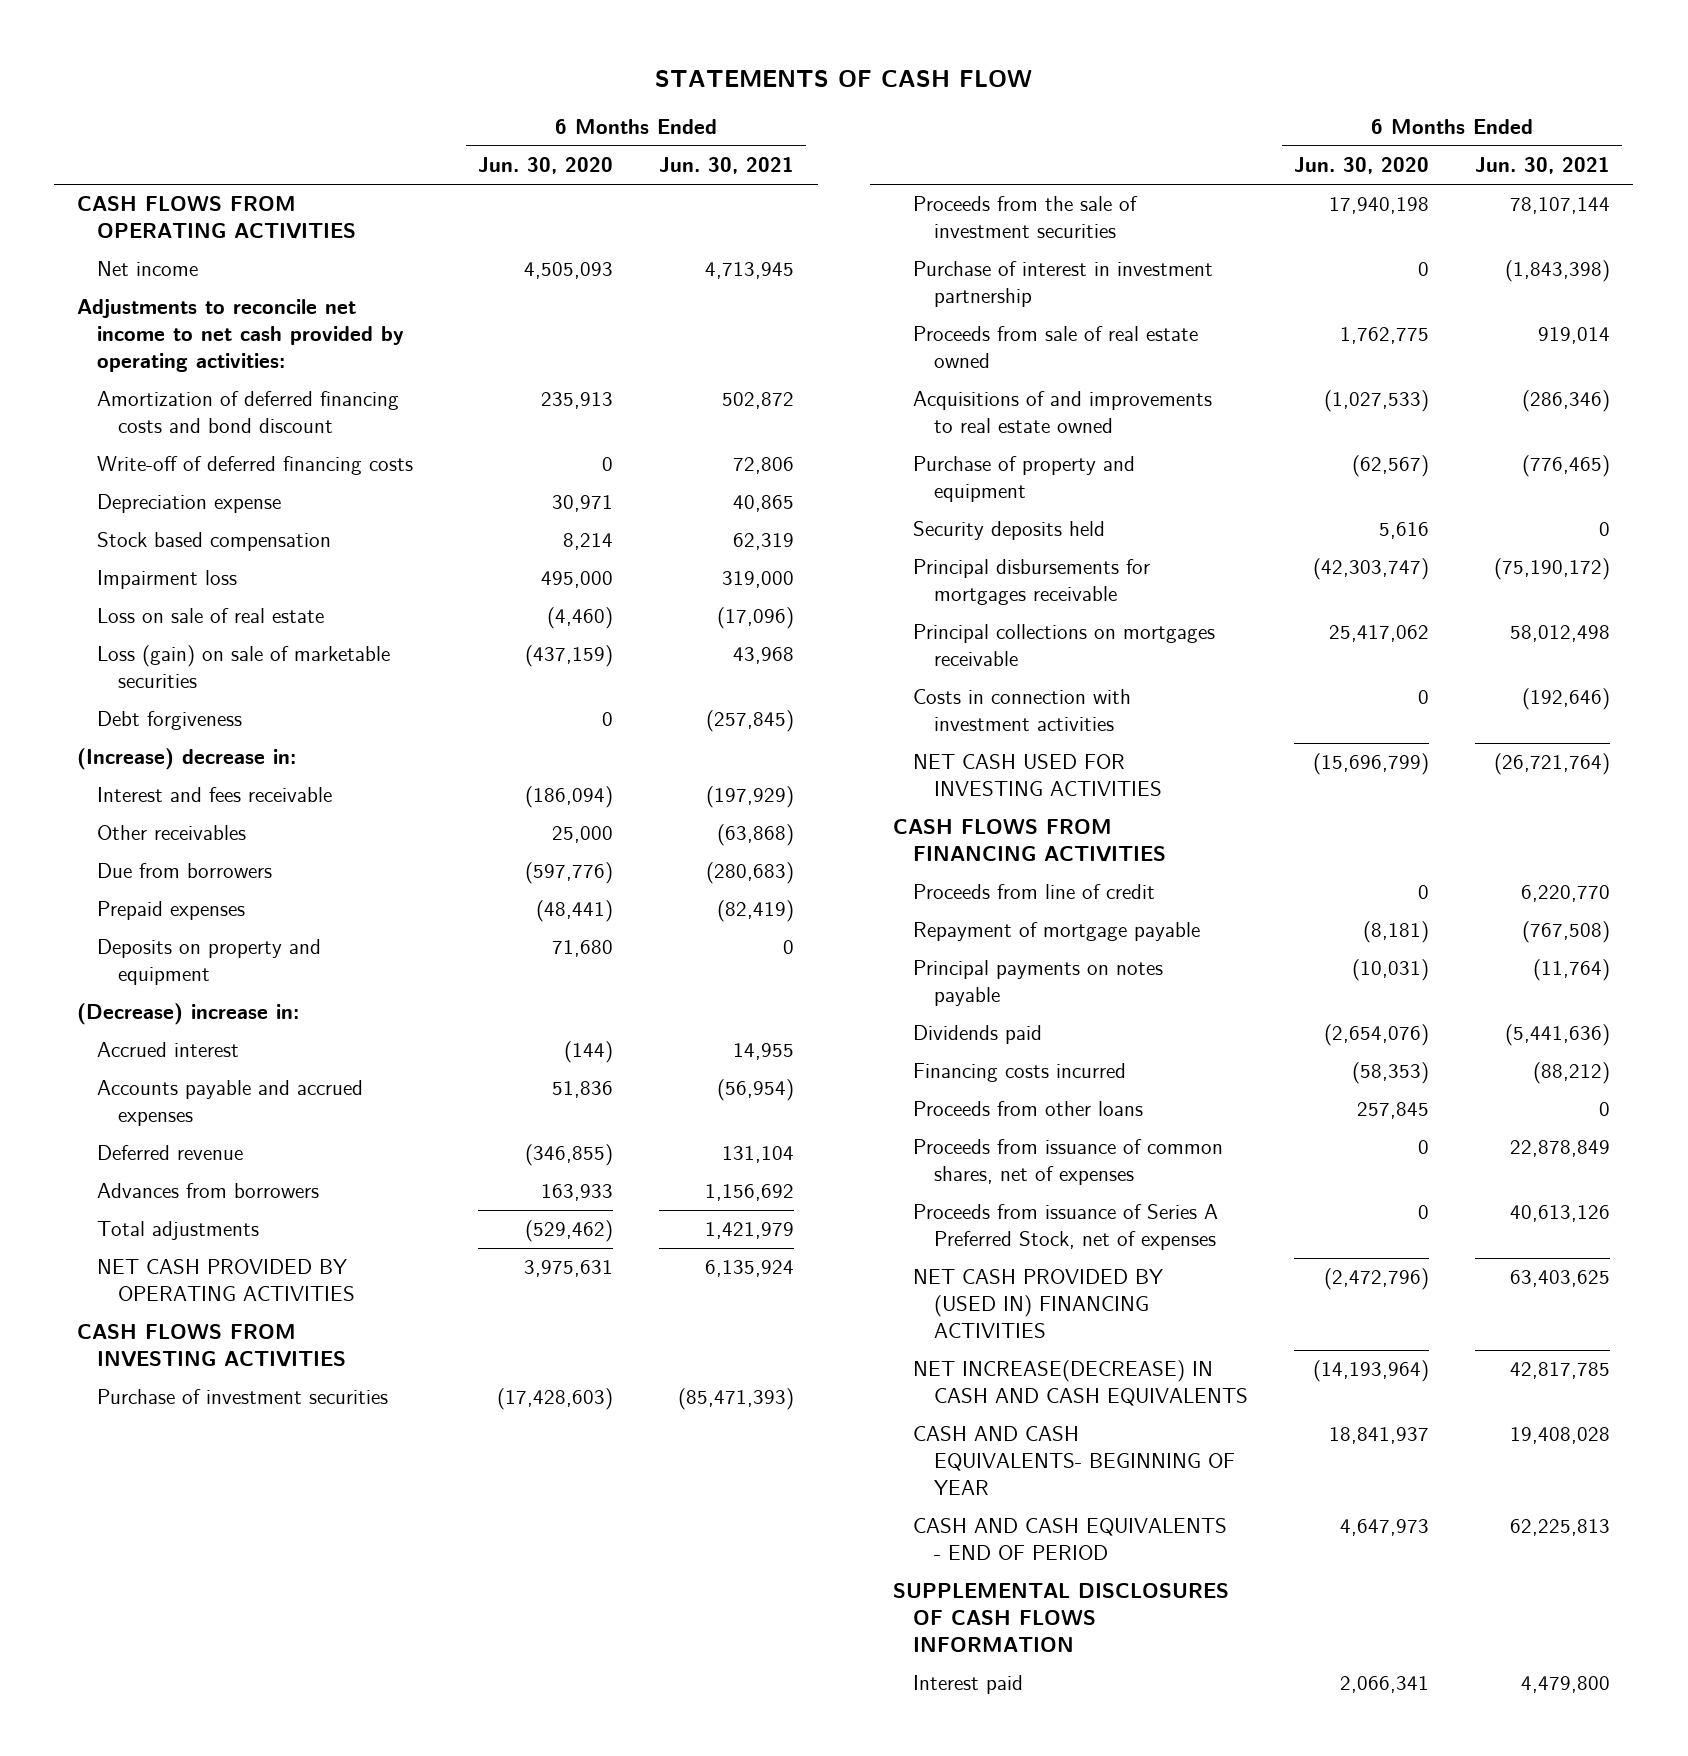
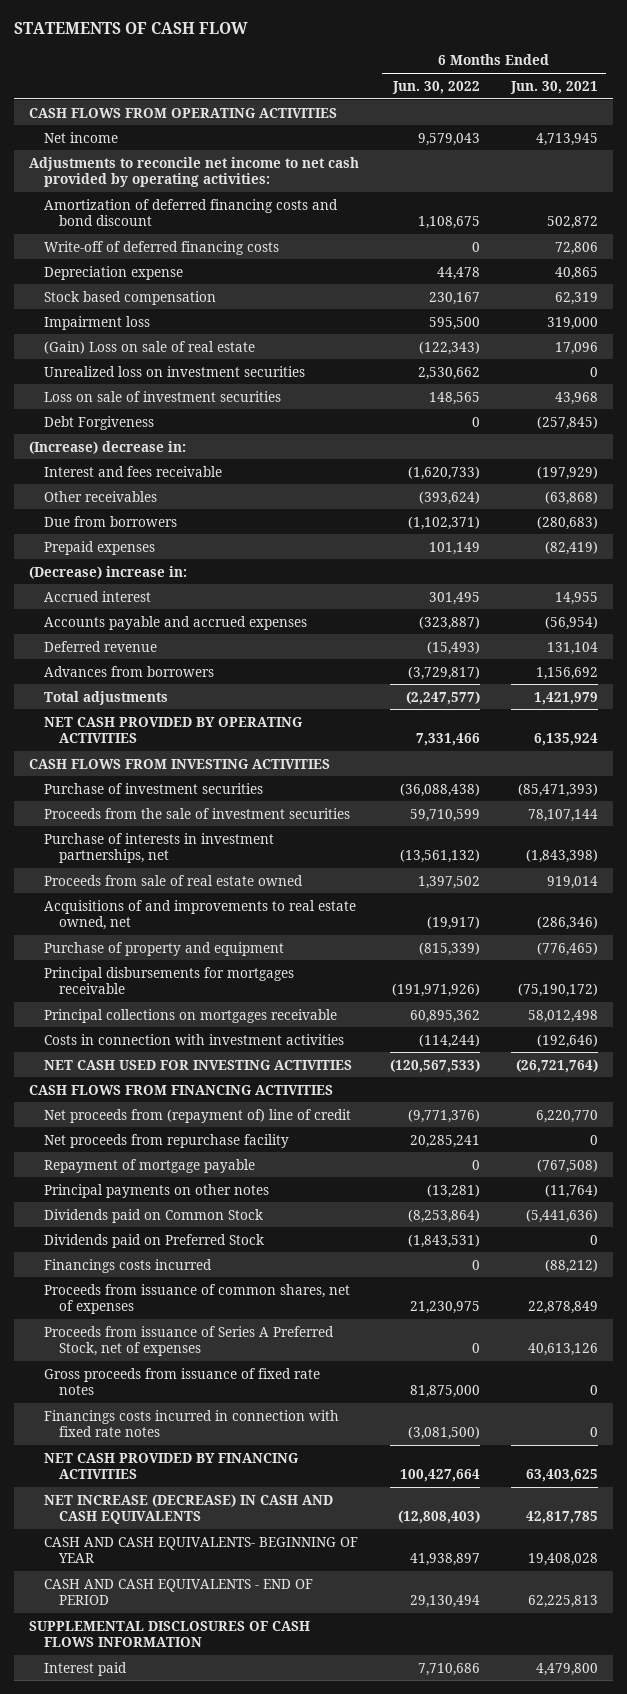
- | 6 Months Ended Jun. 30, 2020 | 6 Months Ended Jun. 30, 2021
+ | 6 Months Ended Jun. 30, 2022 | 6 Months Ended Jun. 30, 2021
- Loss on sale of real estate | (4,460) | (17,096)
- Loss (gain) on sale of marketable securities | (437,159) | 43,968
- Debt forgiveness | 0 | (257,845)
+ (Gain) Loss on sale of real estate | (122,343) | 17,096
+ Unrealized loss on investment securities | 2,530,662 | 0
+ Loss on sale of investment securities | 148,565 | 43,968
+ Debt Forgiveness | 0 | (257,845)
- Deposits on property and equipment | 71,680 | 0
- Purchase of interest in investment partnership | 0 | (1,843,398)
+ Purchase of interests in investment partnerships, net | (13,561,132) | (1,843,398)
- Acquisitions of and improvements to real estate owned | (1,027,533) | (286,346)
+ Acquisitions of and improvements to real estate owned, net | (19,917) | (286,346)
- Security deposits held | 5,616 | 0
- Proceeds from line of credit | 0 | 6,220,770
+ Net proceeds from (repayment of) line of credit | (9,771,376) | 6,220,770
+ Net proceeds from repurchase facility | 20,285,241 | 0
- Principal payments on notes payable | (10,031) | (11,764)
- Dividends paid | (2,654,076) | (5,441,636)
- Financing costs incurred | (58,353) | (88,212)
- Proceeds from other loans | 257,845 | 0
+ Principal payments on other notes | (13,281) | (11,764)
+ Dividends paid on Common Stock | (8,253,864) | (5,441,636)
+ Dividends paid on Preferred Stock | (1,843,531) | 0
+ Financings costs incurred | 0 | (88,212)
- NET CASH PROVIDED BY (USED IN) FINANCING ACTIVITIES | (2,472,796) | 63,403,625
- NET INCREASE(DECREASE) IN CASH AND CASH EQUIVALENTS | (14,193,964) | 42,817,785
+ Gross proceeds from issuance of fixed rate notes | 81,875,000 | 0
+ Financings costs incurred in connection with fixed rate notes | (3,081,500) | 0
+ NET CASH PROVIDED BY FINANCING ACTIVITIES | 100,427,664 | 63,403,625
+ NET INCREASE (DECREASE) IN CASH AND CASH EQUIVALENTS | (12,808,403) | 42,817,785

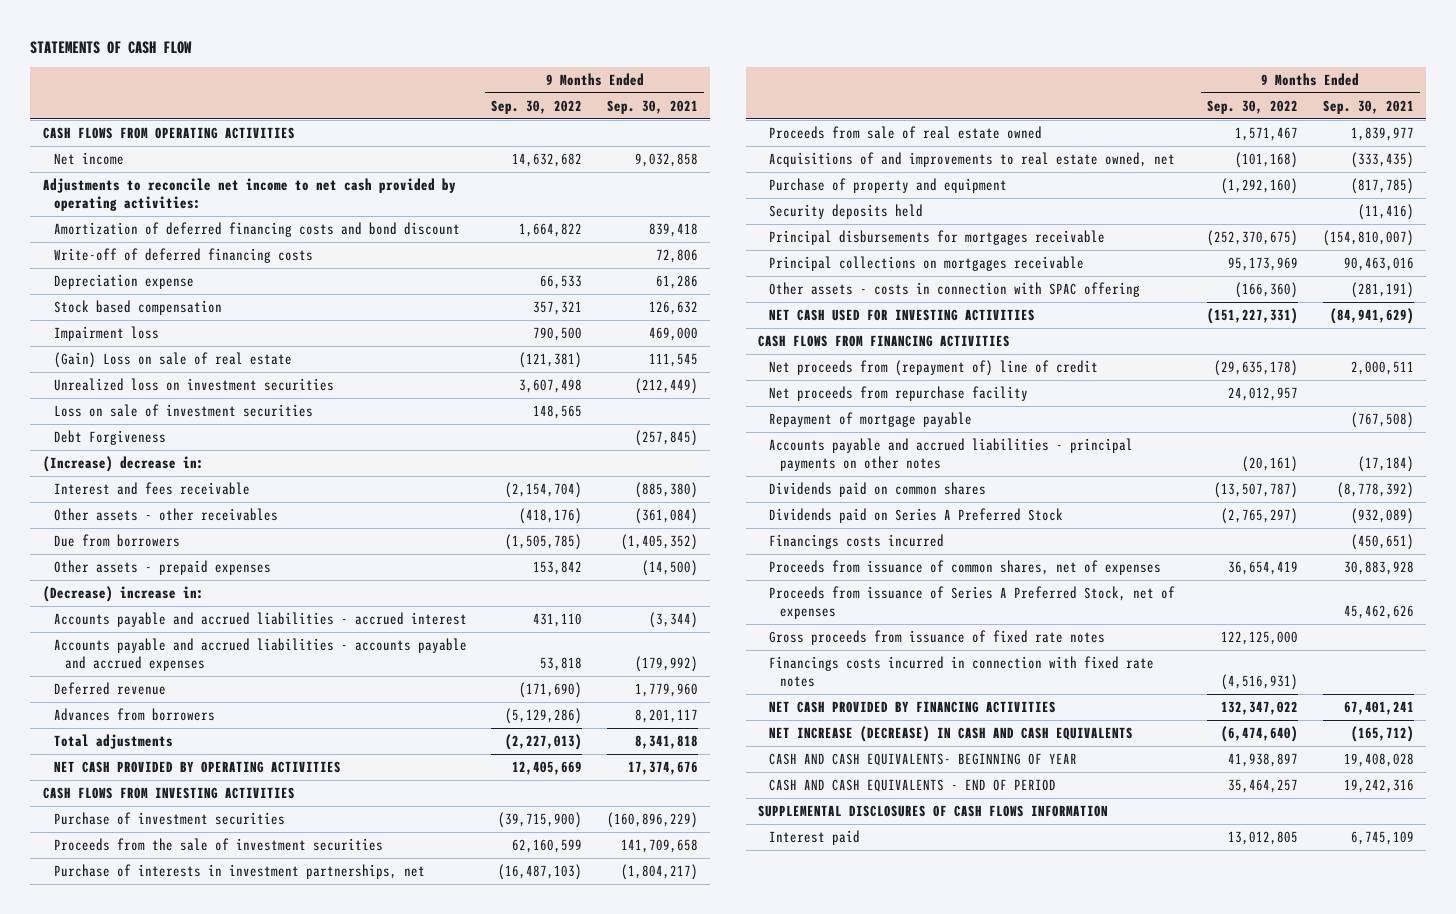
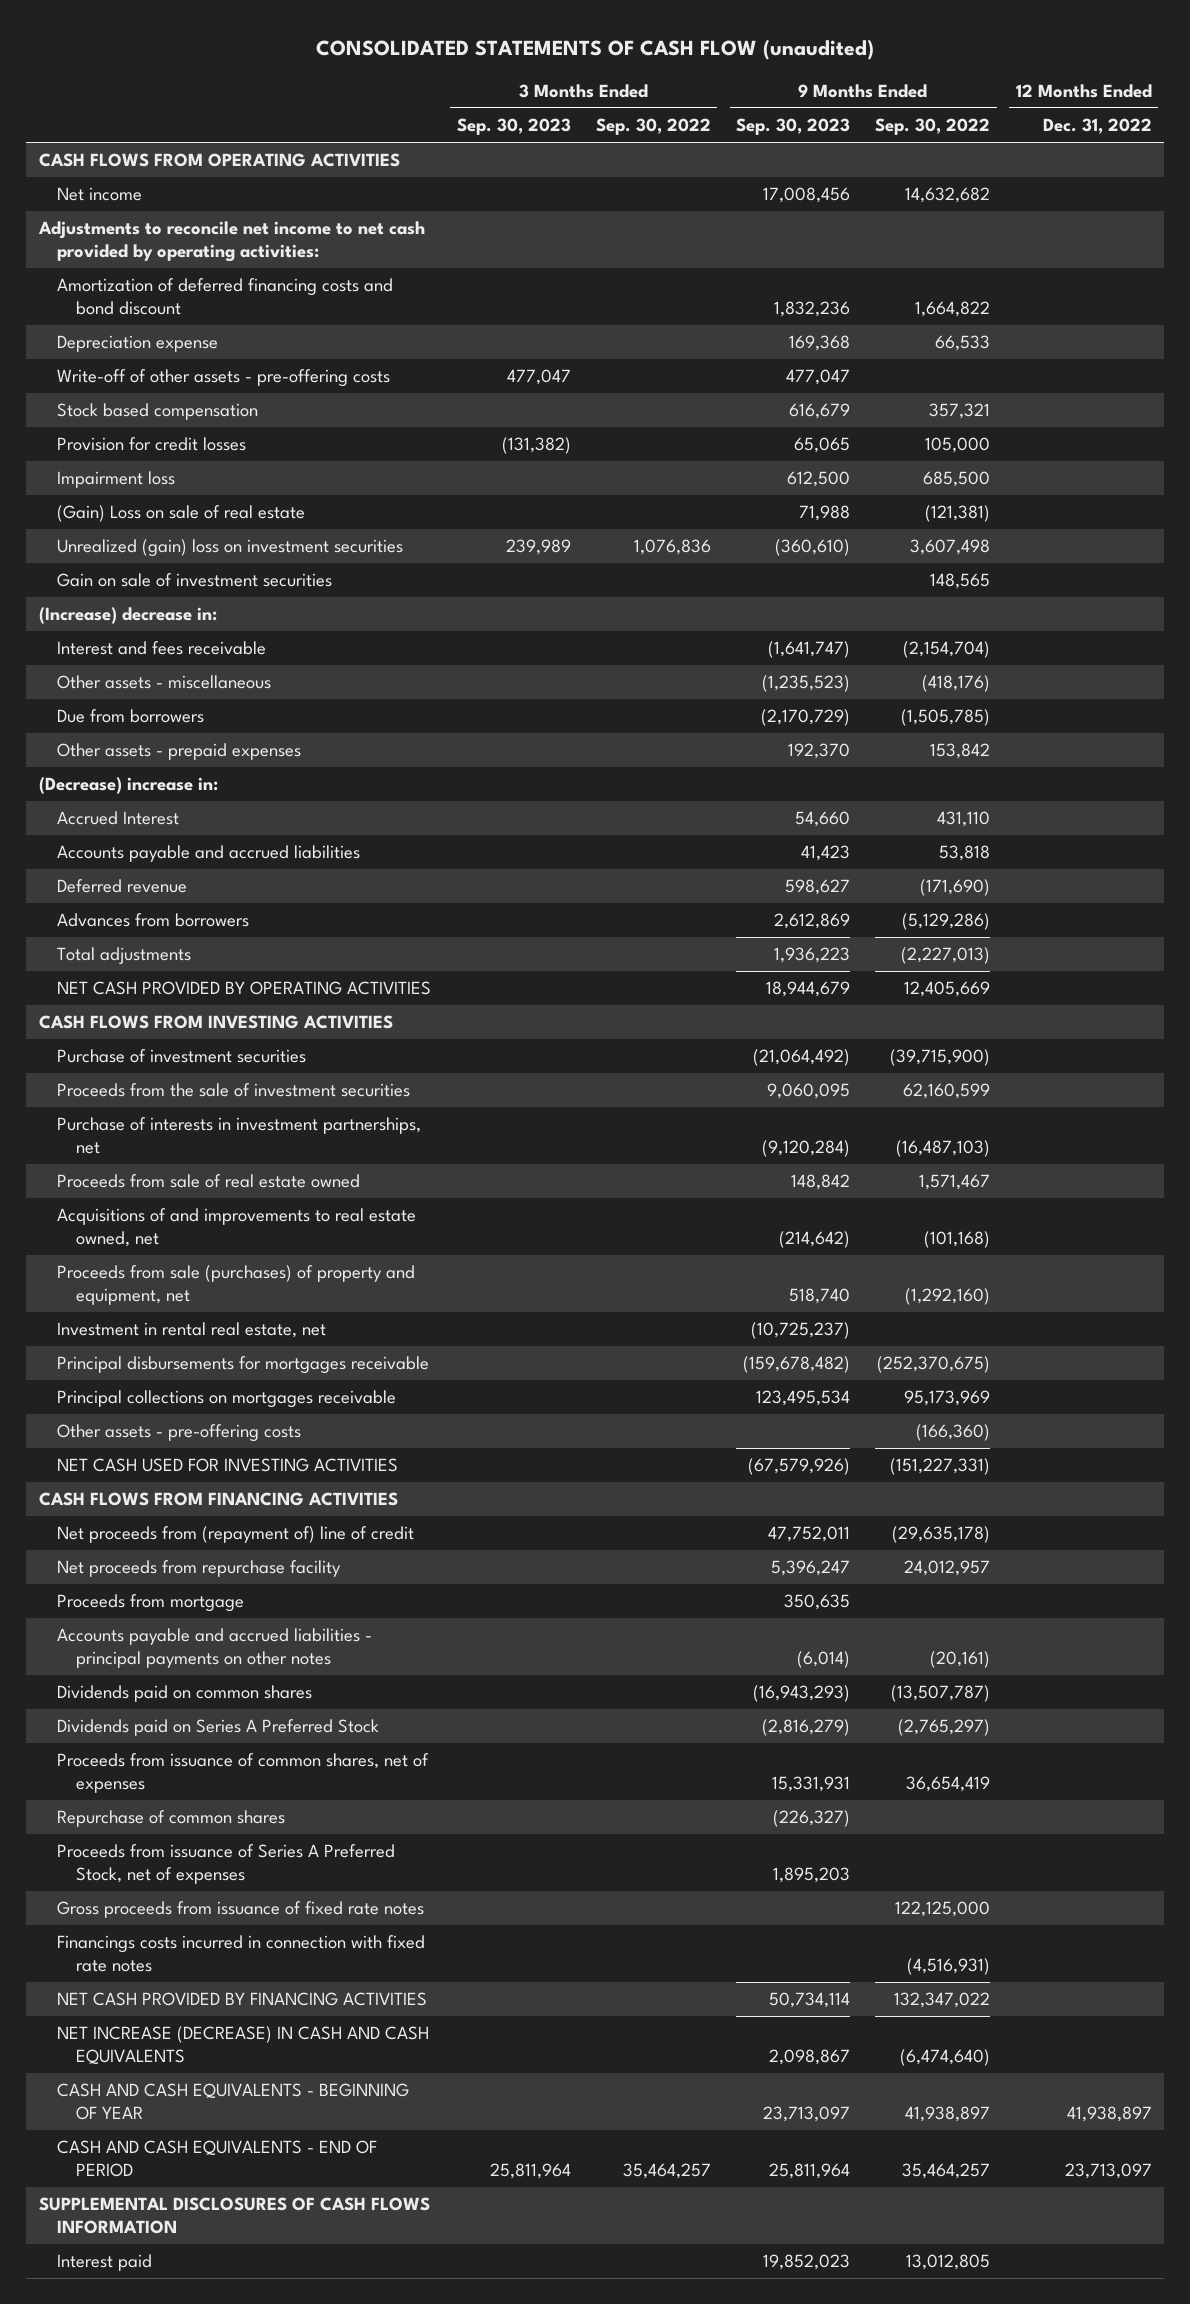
- STATEMENTS OF CASH FLOW
+ CONSOLIDATED STATEMENTS OF CASH FLOW (unaudited)
- | 9 Months Ended Sep. 30, 2022 | 9 Months Ended Sep. 30, 2021
+ | 3 Months Ended Sep. 30, 2023 | 3 Months Ended Sep. 30, 2022 | 9 Months Ended Sep. 30, 2023 | 9 Months Ended Sep. 30, 2022 | 12 Months Ended Dec. 31, 2022
- Write-off of deferred financing costs | | 72,806
+ Write-off of other assets - pre-offering costs | 477,047 | | 477,047 | |
- Impairment loss | 790,500 | 469,000
+ Provision for credit losses | (131,382) | | 65,065 | 105,000 |
+ Impairment loss | | | 612,500 | 685,500 |
- Unrealized loss on investment securities | 3,607,498 | (212,449)
- Loss on sale of investment securities | 148,565 |
- Debt Forgiveness | | (257,845)
+ Unrealized (gain) loss on investment securities | 239,989 | 1,076,836 | (360,610) | 3,607,498 |
+ Gain on sale of investment securities | | | | 148,565 |
- Other assets - other receivables | (418,176) | (361,084)
+ Other assets - miscellaneous | | | (1,235,523) | (418,176) |
- Accounts payable and accrued liabilities - accrued interest | 431,110 | (3,344)
- Accounts payable and accrued liabilities - accounts payable and accrued expenses | 53,818 | (179,992)
+ Accrued Interest | | | 54,660 | 431,110 |
+ Accounts payable and accrued liabilities | | | 41,423 | 53,818 |
- Purchase of property and equipment | (1,292,160) | (817,785)
- Security deposits held | | (11,416)
+ Proceeds from sale (purchases) of property and equipment, net | | | 518,740 | (1,292,160) |
+ Investment in rental real estate, net | | | (10,725,237) | |
- Other assets - costs in connection with SPAC offering | (166,360) | (281,191)
+ Other assets - pre-offering costs | | | | (166,360) |
- Repayment of mortgage payable | | (767,508)
+ Proceeds from mortgage | | | 350,635 | |
- Financings costs incurred | | (450,651)
+ Repurchase of common shares | | | (226,327) | |
- CASH AND CASH EQUIVALENTS- BEGINNING OF YEAR | 41,938,897 | 19,408,028
+ CASH AND CASH EQUIVALENTS - BEGINNING OF YEAR | | | 23,713,097 | 41,938,897 | 41,938,897

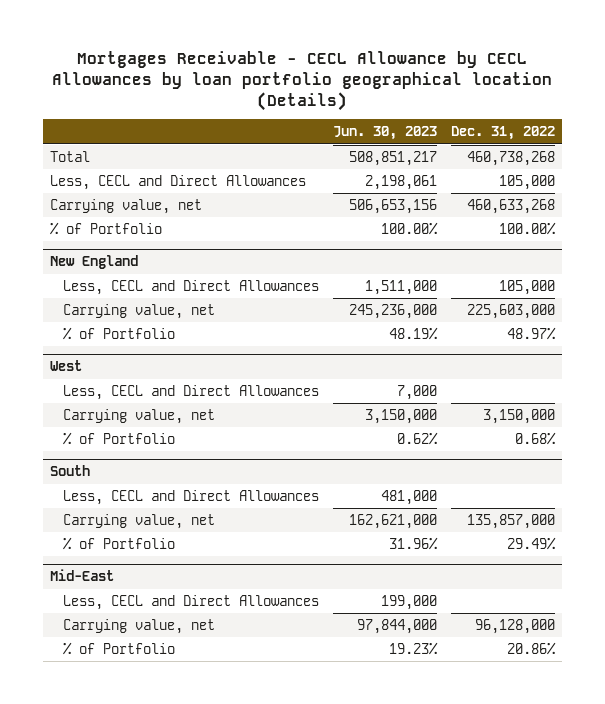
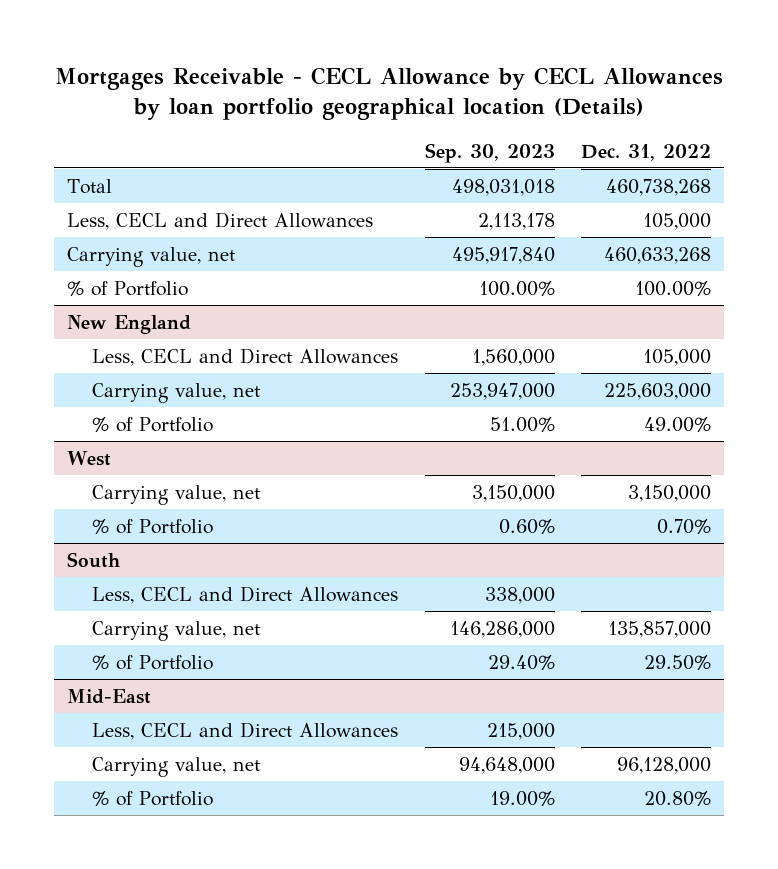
- | Jun. 30, 2023 | Dec. 31, 2022
+ | Sep. 30, 2023 | Dec. 31, 2022
@ New England
- % of Portfolio | 48.19% | 48.97%
+ % of Portfolio | 51.00% | 49.00%
@ West
- Less, CECL and Direct Allowances | 7,000 |
- % of Portfolio | 0.62% | 0.68%
+ % of Portfolio | 0.60% | 0.70%
@ South
- % of Portfolio | 31.96% | 29.49%
+ % of Portfolio | 29.40% | 29.50%
@ Mid-East
- % of Portfolio | 19.23% | 20.86%
+ % of Portfolio | 19.00% | 20.80%

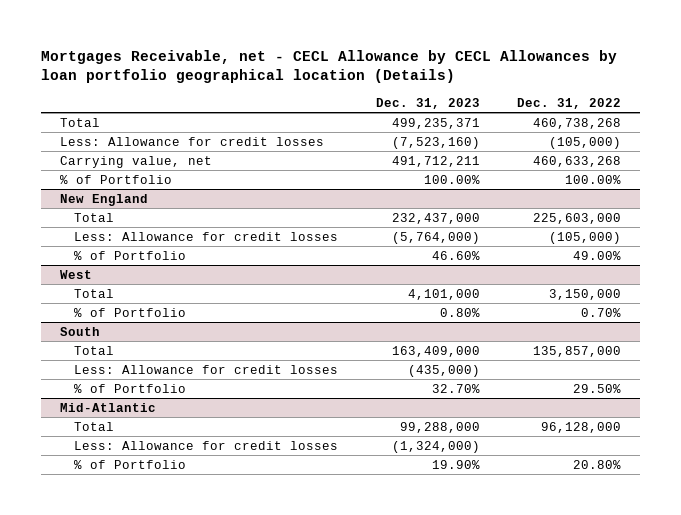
- Mortgages Receivable - CECL Allowance by CECL Allowances by loan portfolio geographical location (Details)
+ Mortgages Receivable, net - CECL Allowance by CECL Allowances by loan portfolio geographical location (Details)
- | Sep. 30, 2023 | Dec. 31, 2022
+ | Dec. 31, 2023 | Dec. 31, 2022
- Less, CECL and Direct Allowances | 2,113,178 | 105,000
+ Less: Allowance for credit losses | (7,523,160) | (105,000)
@ New England
- Less, CECL and Direct Allowances | 1,560,000 | 105,000
- Carrying value, net | 253,947,000 | 225,603,000
+ Total | 232,437,000 | 225,603,000
+ Less: Allowance for credit losses | (5,764,000) | (105,000)
@ West
- Carrying value, net | 3,150,000 | 3,150,000
+ Total | 4,101,000 | 3,150,000
@ South
- Less, CECL and Direct Allowances | 338,000 |
- Carrying value, net | 146,286,000 | 135,857,000
+ Total | 163,409,000 | 135,857,000
+ Less: Allowance for credit losses | (435,000) |
- Mid-East
- Less, CECL and Direct Allowances | 215,000 |
- Carrying value, net | 94,648,000 | 96,128,000
+ Mid-Atlantic
+ Total | 99,288,000 | 96,128,000
+ Less: Allowance for credit losses | (1,324,000) |

